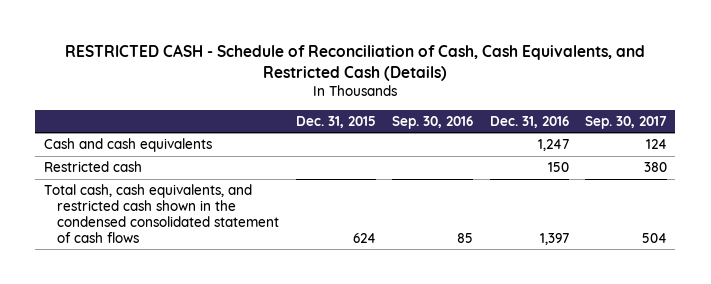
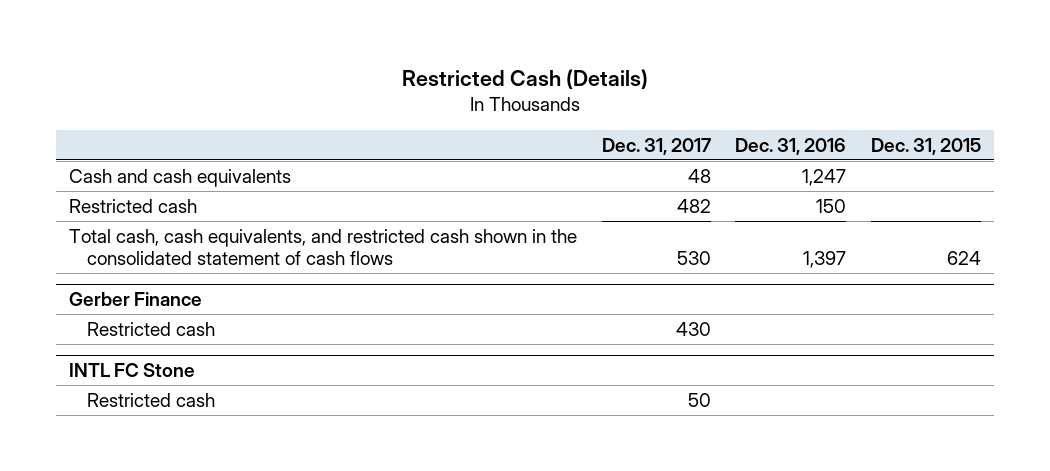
- RESTRICTED CASH - Schedule of Reconciliation of Cash, Cash Equivalents, and Restricted Cash (Details)
+ Restricted Cash (Details)
- | Dec. 31, 2015 | Sep. 30, 2016 | Dec. 31, 2016 | Sep. 30, 2017
+ | Dec. 31, 2017 | Dec. 31, 2016 | Dec. 31, 2015
- Total cash, cash equivalents, and restricted cash shown in the condensed consolidated statement of cash flows | 624 | 85 | 1,397 | 504
+ Total cash, cash equivalents, and restricted cash shown in the consolidated statement of cash flows | 530 | 1,397 | 624
+ Gerber Finance
+ Restricted cash | 430 | |
+ INTL FC Stone
+ Restricted cash | 50 | |

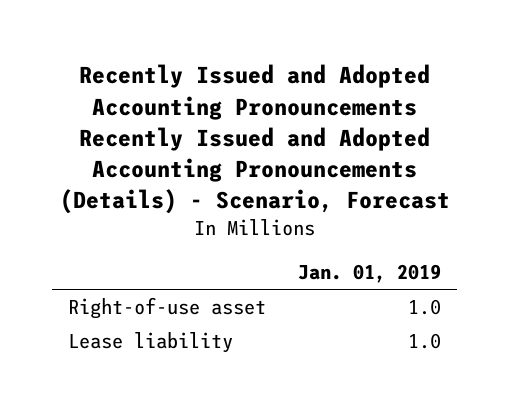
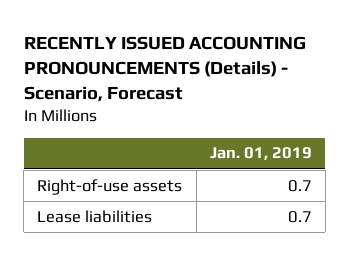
- Recently Issued and Adopted Accounting Pronouncements Recently Issued and Adopted Accounting Pronouncements (Details) - Scenario, Forecast
+ RECENTLY ISSUED ACCOUNTING PRONOUNCEMENTS (Details) - Scenario, Forecast
- Right-of-use asset | 1.0
- Lease liability | 1.0
+ Right-of-use assets | 0.7
+ Lease liabilities | 0.7

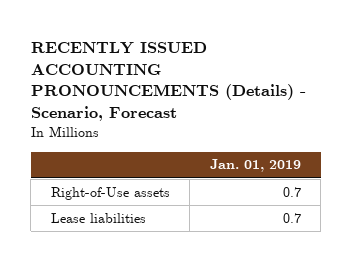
- Right-of-use assets | 0.7
+ Right-of-Use assets | 0.7

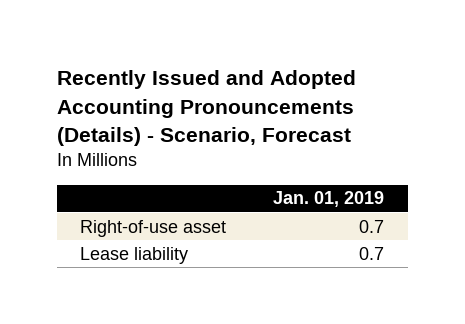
- RECENTLY ISSUED ACCOUNTING PRONOUNCEMENTS (Details) - Scenario, Forecast
+ Recently Issued and Adopted Accounting Pronouncements (Details) - Scenario, Forecast
- Right-of-Use assets | 0.7
- Lease liabilities | 0.7
+ Right-of-use asset | 0.7
+ Lease liability | 0.7

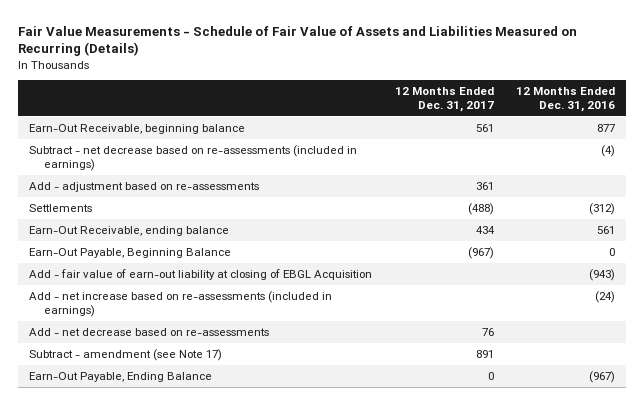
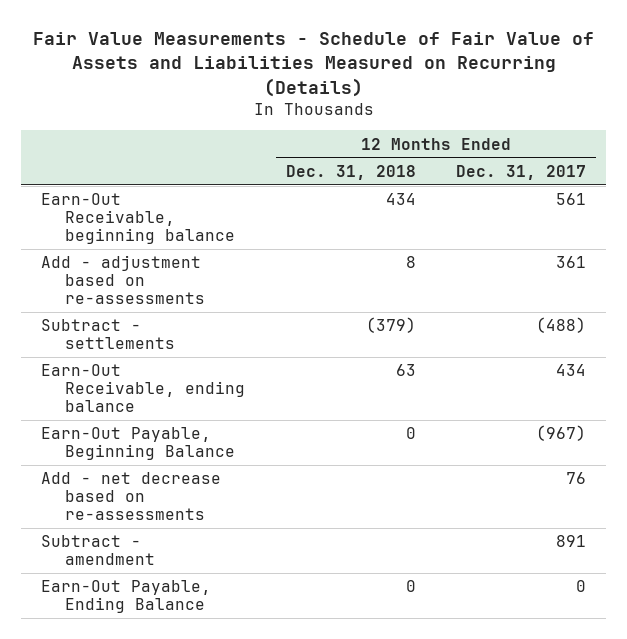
- | 12 Months Ended Dec. 31, 2017 | 12 Months Ended Dec. 31, 2016
+ | 12 Months Ended Dec. 31, 2018 | 12 Months Ended Dec. 31, 2017
- Subtract - net decrease based on re-assessments (included in earnings) | | (4)
- Settlements | (488) | (312)
+ Subtract - settlements | (379) | (488)
- Add - fair value of earn-out liability at closing of EBGL Acquisition | | (943)
- Add - net increase based on re-assessments (included in earnings) | | (24)
- Subtract - amendment (see Note 17) | 891 |
+ Subtract - amendment | | 891

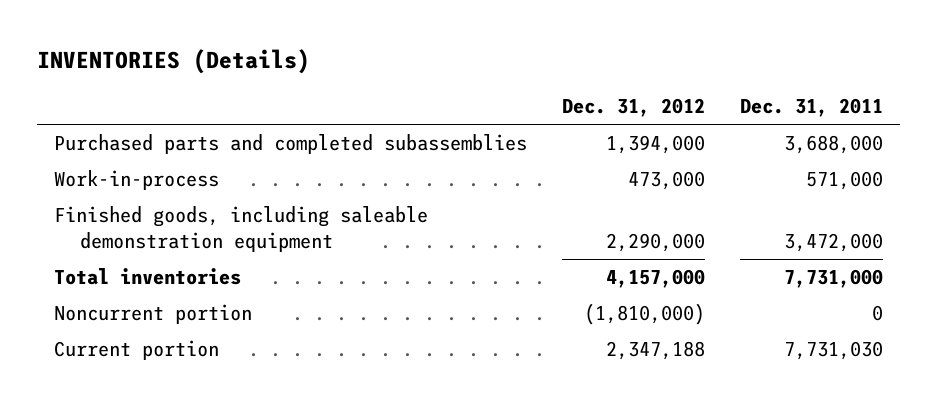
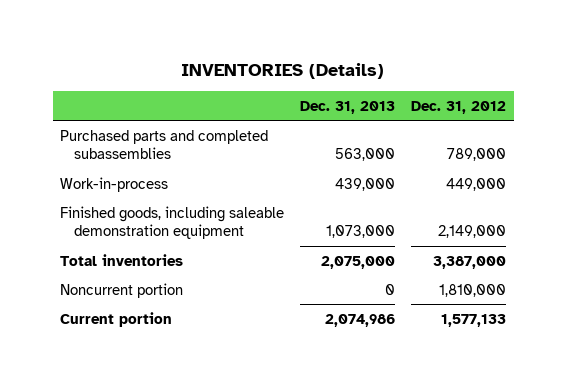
- | Dec. 31, 2012 | Dec. 31, 2011
+ | Dec. 31, 2013 | Dec. 31, 2012
- Purchased parts and completed subassemblies | 1,394,000 | 3,688,000
- Work-in-process | 473,000 | 571,000
- Finished goods, including saleable demonstration equipment | 2,290,000 | 3,472,000
- Total inventories | 4,157,000 | 7,731,000
- Noncurrent portion | (1,810,000) | 0
- Current portion | 2,347,188 | 7,731,030
+ Purchased parts and completed subassemblies | 563,000 | 789,000
+ Work-in-process | 439,000 | 449,000
+ Finished goods, including saleable demonstration equipment | 1,073,000 | 2,149,000
+ Total inventories | 2,075,000 | 3,387,000
+ Noncurrent portion | 0 | 1,810,000
+ Current portion | 2,074,986 | 1,577,133

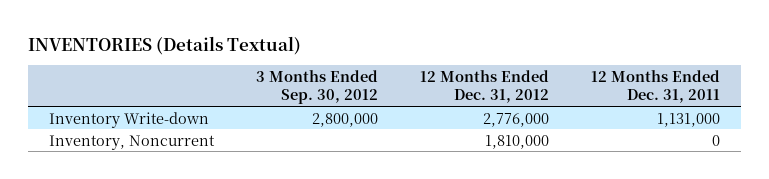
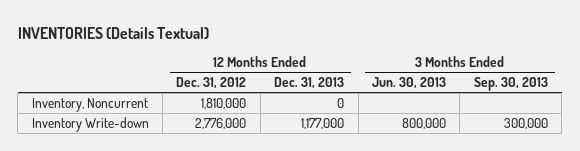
- | 3 Months Ended Sep. 30, 2012 | 12 Months Ended Dec. 31, 2012 | 12 Months Ended Dec. 31, 2011
+ | 12 Months Ended Dec. 31, 2012 | 12 Months Ended Dec. 31, 2013 | 3 Months Ended Jun. 30, 2013 | 3 Months Ended Sep. 30, 2013
moved down: Inventory Write-down | 2,776,000 | 1,177,000 | 800,000 | 300,000

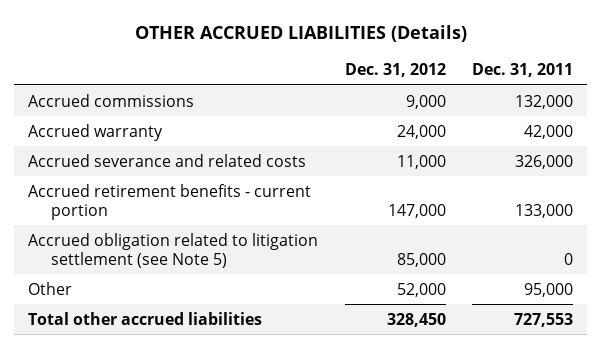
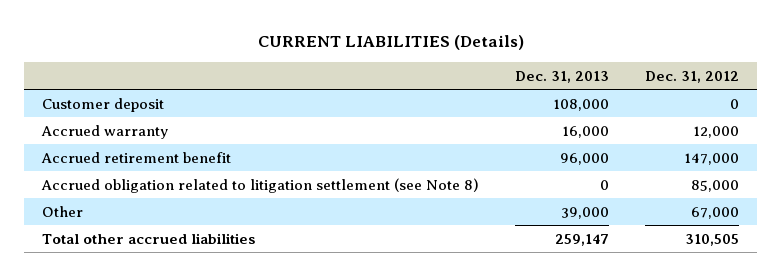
- OTHER ACCRUED LIABILITIES (Details)
+ CURRENT LIABILITIES (Details)
- | Dec. 31, 2012 | Dec. 31, 2011
+ | Dec. 31, 2013 | Dec. 31, 2012
- Accrued commissions | 9,000 | 132,000
- Accrued warranty | 24,000 | 42,000
- Accrued severance and related costs | 11,000 | 326,000
- Accrued retirement benefits - current portion | 147,000 | 133,000
- Accrued obligation related to litigation settlement (see Note 5) | 85,000 | 0
- Other | 52,000 | 95,000
- Total other accrued liabilities | 328,450 | 727,553
+ Customer deposit | 108,000 | 0
+ Accrued warranty | 16,000 | 12,000
+ Accrued retirement benefit | 96,000 | 147,000
+ Accrued obligation related to litigation settlement (see Note 8) | 0 | 85,000
+ Other | 39,000 | 67,000
+ Total other accrued liabilities | 259,147 | 310,505

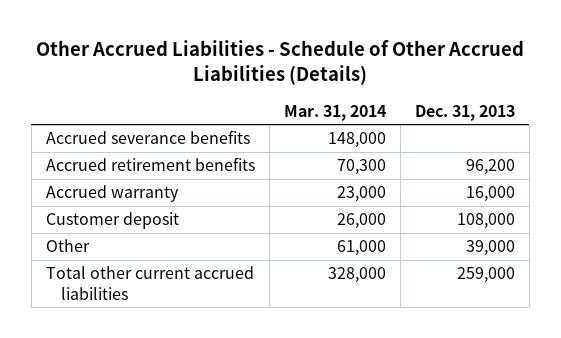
- CURRENT LIABILITIES (Details)
+ Other Accrued Liabilities - Schedule of Other Accrued Liabilities (Details)
- | Dec. 31, 2013 | Dec. 31, 2012
+ | Mar. 31, 2014 | Dec. 31, 2013
+ Accrued severance benefits | 148,000 |
+ Accrued retirement benefits | 70,300 | 96,200
- Accrued retirement benefit | 96,000 | 147,000
- Accrued obligation related to litigation settlement (see Note 8) | 0 | 85,000
moved down: Customer deposit | 26,000 | 108,000
- Total other accrued liabilities | 259,147 | 310,505
+ Total other current accrued liabilities | 328,000 | 259,000

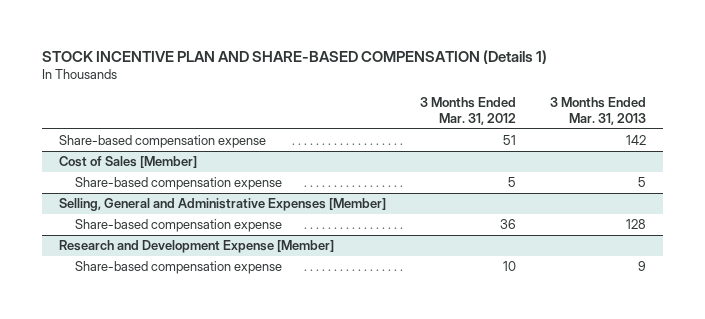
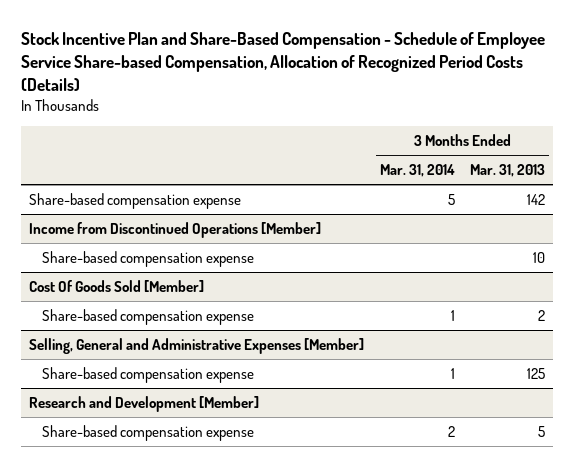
- STOCK INCENTIVE PLAN AND SHARE-BASED COMPENSATION (Details 1)
+ Stock Incentive Plan and Share-Based Compensation - Schedule of Employee Service Share-based Compensation, Allocation of Recognized Period Costs (Details)
- | 3 Months Ended Mar. 31, 2012 | 3 Months Ended Mar. 31, 2013
+ | 3 Months Ended Mar. 31, 2014 | 3 Months Ended Mar. 31, 2013
- Cost of Sales [Member]
- Share-based compensation expense | 5 | 5
+ Income from Discontinued Operations [Member]
+ Share-based compensation expense | | 10
+ Cost Of Goods Sold [Member]
+ Share-based compensation expense | 1 | 2
@ Selling, General and Administrative Expenses [Member]
- Share-based compensation expense | 36 | 128
- Research and Development Expense [Member]
- Share-based compensation expense | 10 | 9
@ Selling, General and Administrative Expenses [Member]
+ Share-based compensation expense | 1 | 125
+ Research and Development [Member]
+ Share-based compensation expense | 2 | 5

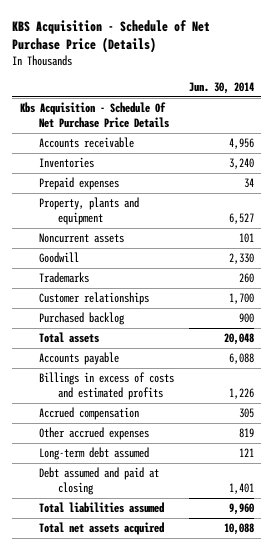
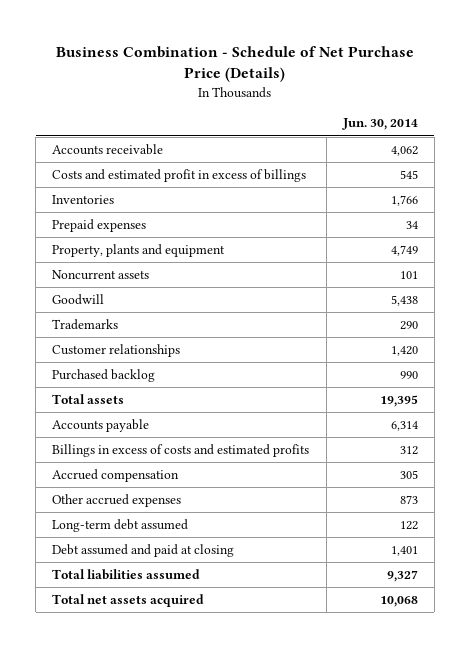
- KBS Acquisition - Schedule of Net Purchase Price (Details)
+ Business Combination - Schedule of Net Purchase Price (Details)
- Kbs Acquisition - Schedule Of Net Purchase Price Details
- Accounts receivable | 4,956
- Inventories | 3,240
+ Accounts receivable | 4,062
+ Costs and estimated profit in excess of billings | 545
+ Inventories | 1,766
- Property, plants and equipment | 6,527
+ Property, plants and equipment | 4,749
- Goodwill | 2,330
- Trademarks | 260
- Customer relationships | 1,700
- Purchased backlog | 900
- Total assets | 20,048
- Accounts payable | 6,088
- Billings in excess of costs and estimated profits | 1,226
+ Goodwill | 5,438
+ Trademarks | 290
+ Customer relationships | 1,420
+ Purchased backlog | 990
+ Total assets | 19,395
+ Accounts payable | 6,314
+ Billings in excess of costs and estimated profits | 312
- Other accrued expenses | 819
- Long-term debt assumed | 121
+ Other accrued expenses | 873
+ Long-term debt assumed | 122
- Total liabilities assumed | 9,960
- Total net assets acquired | 10,088
+ Total liabilities assumed | 9,327
+ Total net assets acquired | 10,068

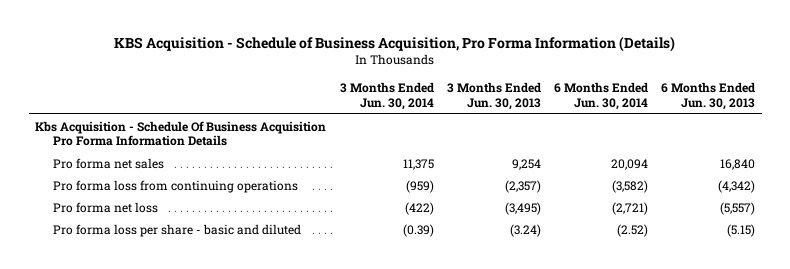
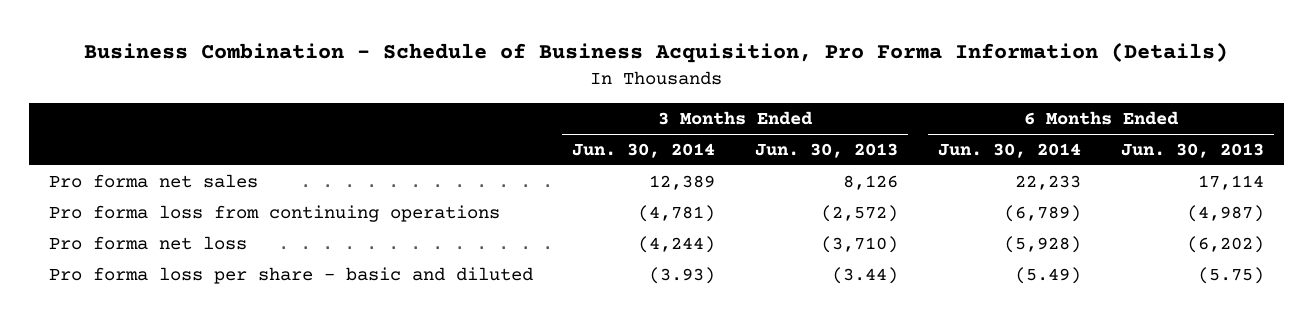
- KBS Acquisition - Schedule of Business Acquisition, Pro Forma Information (Details)
+ Business Combination - Schedule of Business Acquisition, Pro Forma Information (Details)
- Kbs Acquisition - Schedule Of Business Acquisition Pro Forma Information Details
- Pro forma net sales | 11,375 | 9,254 | 20,094 | 16,840
- Pro forma loss from continuing operations | (959) | (2,357) | (3,582) | (4,342)
- Pro forma net loss | (422) | (3,495) | (2,721) | (5,557)
- Pro forma loss per share - basic and diluted | (0.39) | (3.24) | (2.52) | (5.15)
+ Pro forma net sales | 12,389 | 8,126 | 22,233 | 17,114
+ Pro forma loss from continuing operations | (4,781) | (2,572) | (6,789) | (4,987)
+ Pro forma net loss | (4,244) | (3,710) | (5,928) | (6,202)
+ Pro forma loss per share - basic and diluted | (3.93) | (3.44) | (5.49) | (5.75)

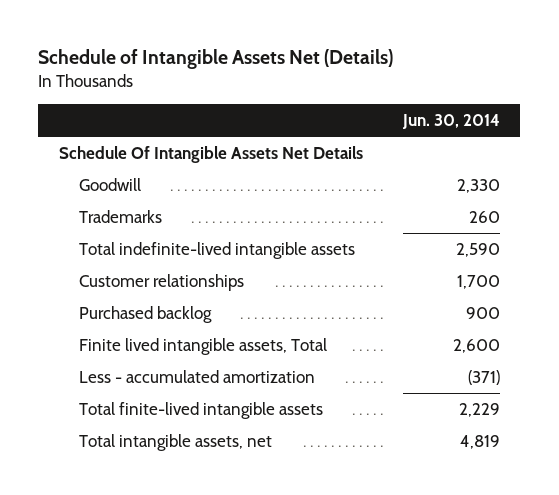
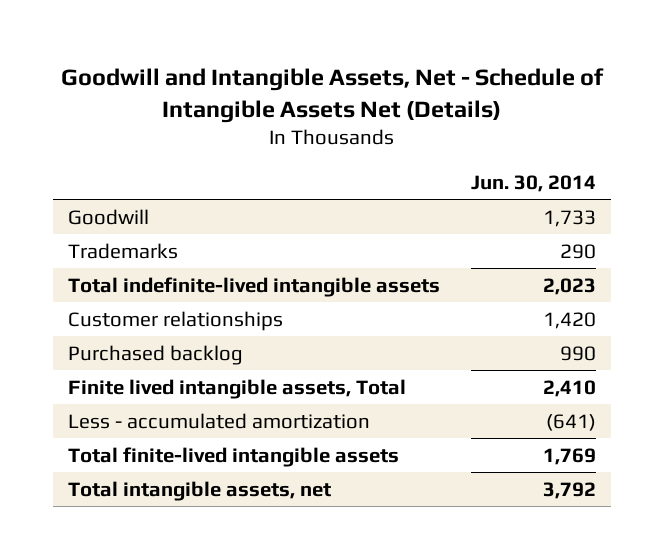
- Schedule of Intangible Assets Net (Details)
+ Goodwill and Intangible Assets, Net - Schedule of Intangible Assets Net (Details)
- Schedule Of Intangible Assets Net Details
- Goodwill | 2,330
- Trademarks | 260
- Total indefinite-lived intangible assets | 2,590
- Customer relationships | 1,700
- Purchased backlog | 900
- Finite lived intangible assets, Total | 2,600
- Less - accumulated amortization | (371)
- Total finite-lived intangible assets | 2,229
- Total intangible assets, net | 4,819
+ Goodwill | 1,733
+ Trademarks | 290
+ Total indefinite-lived intangible assets | 2,023
+ Customer relationships | 1,420
+ Purchased backlog | 990
+ Finite lived intangible assets, Total | 2,410
+ Less - accumulated amortization | (641)
+ Total finite-lived intangible assets | 1,769
+ Total intangible assets, net | 3,792

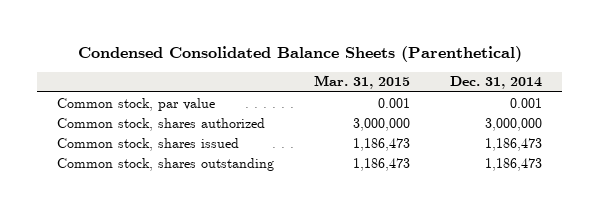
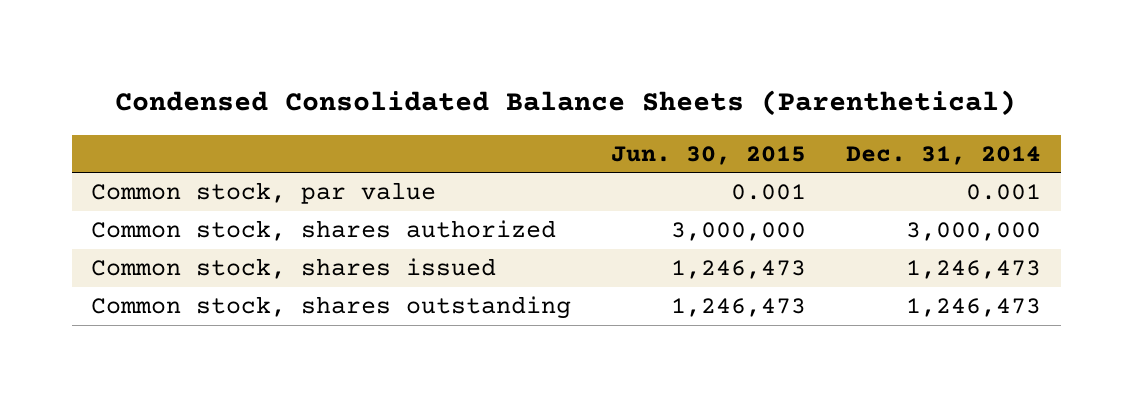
- | Mar. 31, 2015 | Dec. 31, 2014
+ | Jun. 30, 2015 | Dec. 31, 2014
- Common stock, shares issued | 1,186,473 | 1,186,473
- Common stock, shares outstanding | 1,186,473 | 1,186,473
+ Common stock, shares issued | 1,246,473 | 1,246,473
+ Common stock, shares outstanding | 1,246,473 | 1,246,473

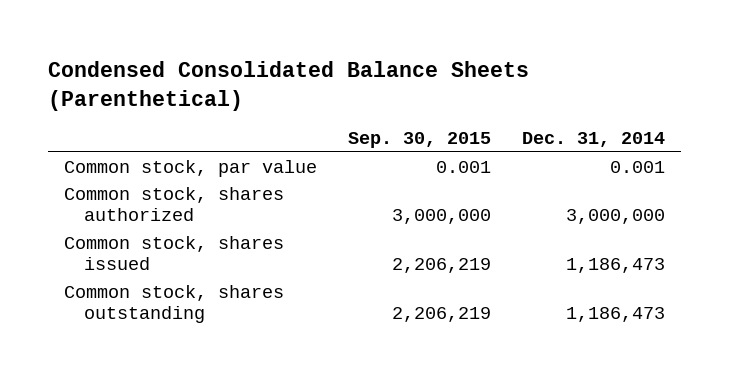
- | Jun. 30, 2015 | Dec. 31, 2014
+ | Sep. 30, 2015 | Dec. 31, 2014
- Common stock, shares issued | 1,246,473 | 1,246,473
- Common stock, shares outstanding | 1,246,473 | 1,246,473
+ Common stock, shares issued | 2,206,219 | 1,186,473
+ Common stock, shares outstanding | 2,206,219 | 1,186,473

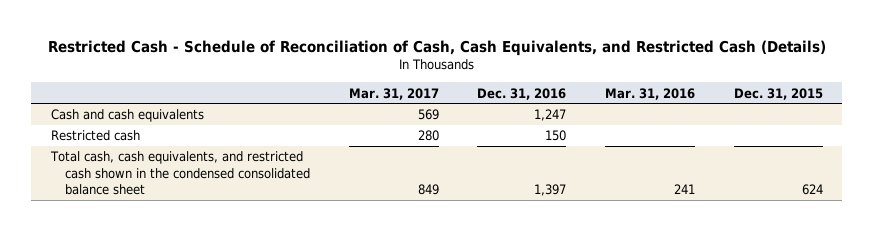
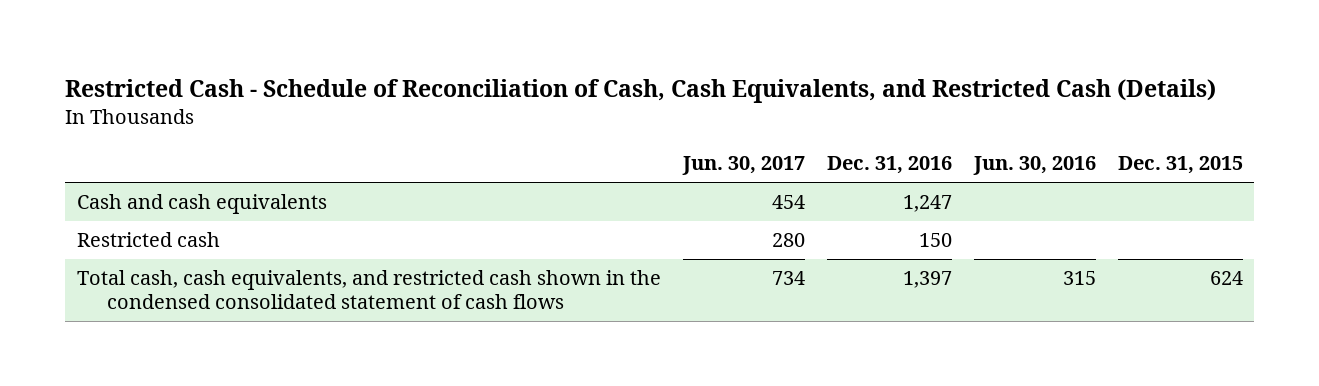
- | Mar. 31, 2017 | Dec. 31, 2016 | Mar. 31, 2016 | Dec. 31, 2015
+ | Jun. 30, 2017 | Dec. 31, 2016 | Jun. 30, 2016 | Dec. 31, 2015
- Total cash, cash equivalents, and restricted cash shown in the condensed consolidated balance sheet | 849 | 1,397 | 241 | 624
+ Total cash, cash equivalents, and restricted cash shown in the condensed consolidated statement of cash flows | 734 | 1,397 | 315 | 624

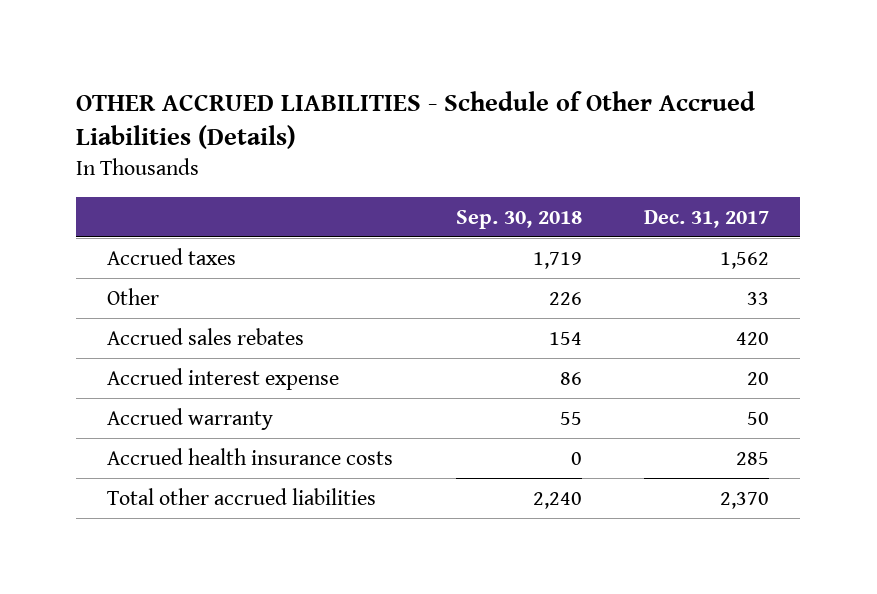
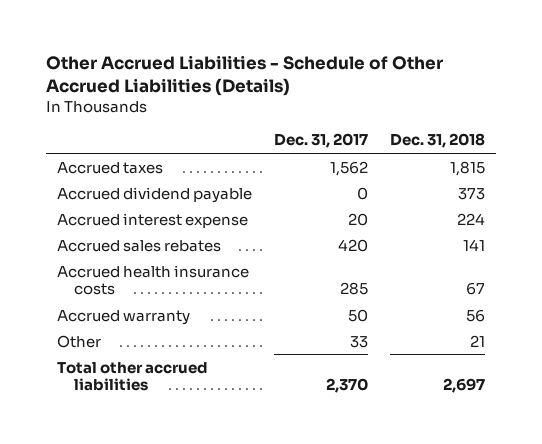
- OTHER ACCRUED LIABILITIES - Schedule of Other Accrued Liabilities (Details)
+ Other Accrued Liabilities - Schedule of Other Accrued Liabilities (Details)
- | Sep. 30, 2018 | Dec. 31, 2017
+ | Dec. 31, 2017 | Dec. 31, 2018
+ Accrued dividend payable | 0 | 373
moved down: Accrued sales rebates | 420 | 141
moved down: Accrued warranty | 50 | 56
moved down: Other | 33 | 21

